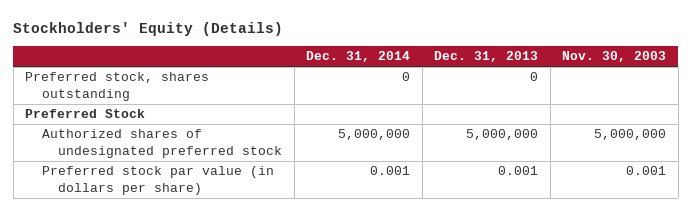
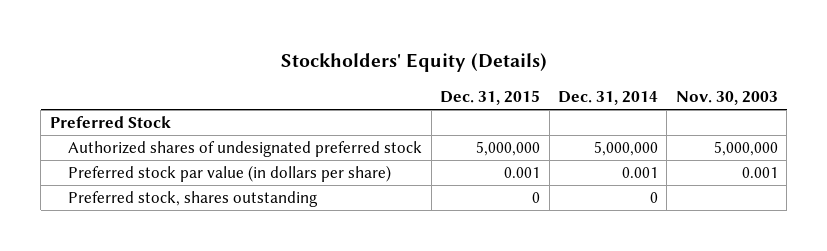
- | Dec. 31, 2014 | Dec. 31, 2013 | Nov. 30, 2003
+ | Dec. 31, 2015 | Dec. 31, 2014 | Nov. 30, 2003
moved down: Preferred stock, shares outstanding | 0 | 0 |

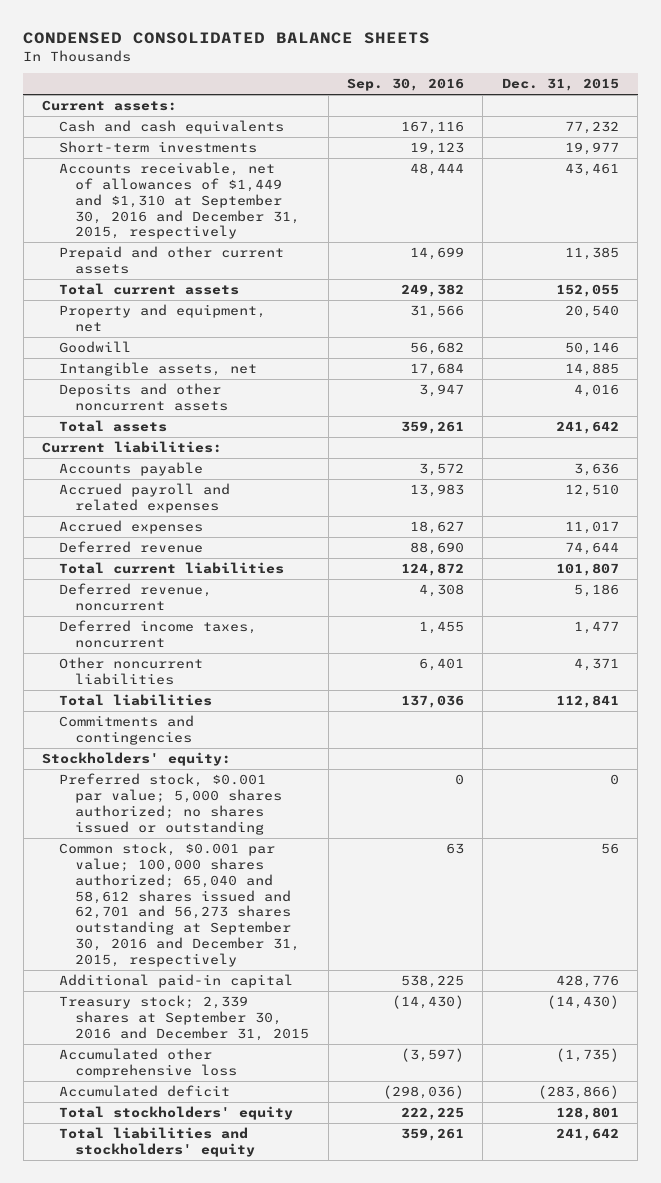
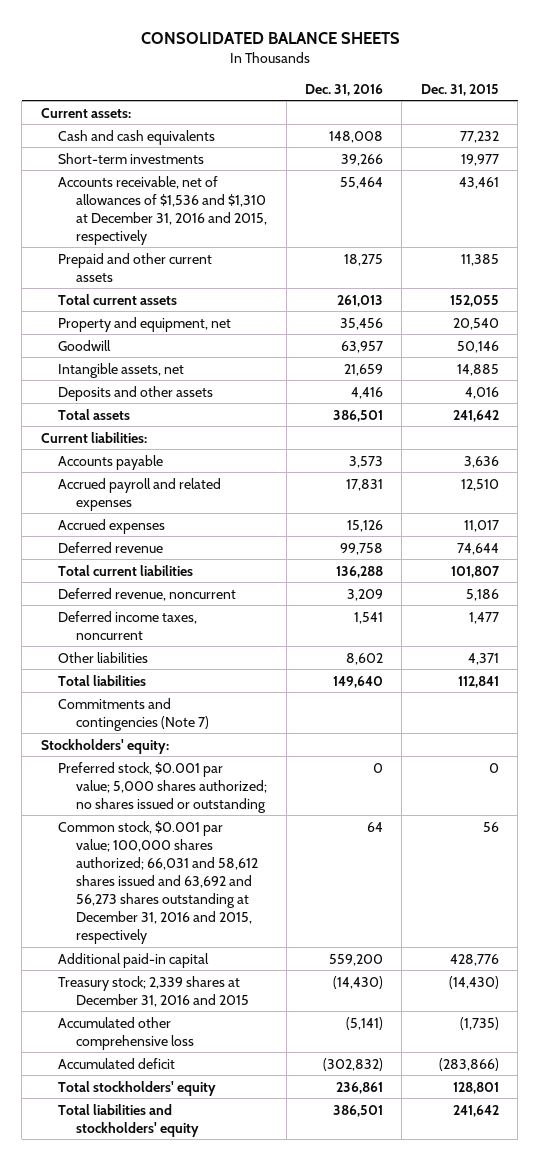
- CONDENSED CONSOLIDATED BALANCE SHEETS
+ CONSOLIDATED BALANCE SHEETS
- | Sep. 30, 2016 | Dec. 31, 2015
+ | Dec. 31, 2016 | Dec. 31, 2015
- Accounts receivable, net of allowances of $1,449 and $1,310 at September 30, 2016 and December 31, 2015, respectively | 48,444 | 43,461
+ Accounts receivable, net of allowances of $1,536 and $1,310 at December 31, 2016 and 2015, respectively | 55,464 | 43,461
- Deposits and other noncurrent assets | 3,947 | 4,016
+ Deposits and other assets | 4,416 | 4,016
- Other noncurrent liabilities | 6,401 | 4,371
+ Other liabilities | 8,602 | 4,371
- Commitments and contingencies
+ Commitments and contingencies (Note 7)
- Common stock, $0.001 par value; 100,000 shares authorized; 65,040 and 58,612 shares issued and 62,701 and 56,273 shares outstanding at September 30, 2016 and December 31, 2015, respectively | 63 | 56
+ Common stock, $0.001 par value; 100,000 shares authorized; 66,031 and 58,612 shares issued and 63,692 and 56,273 shares outstanding at December 31, 2016 and 2015, respectively | 64 | 56
- Treasury stock; 2,339 shares at September 30, 2016 and December 31, 2015 | (14,430) | (14,430)
+ Treasury stock; 2,339 shares at December 31, 2016 and 2015 | (14,430) | (14,430)

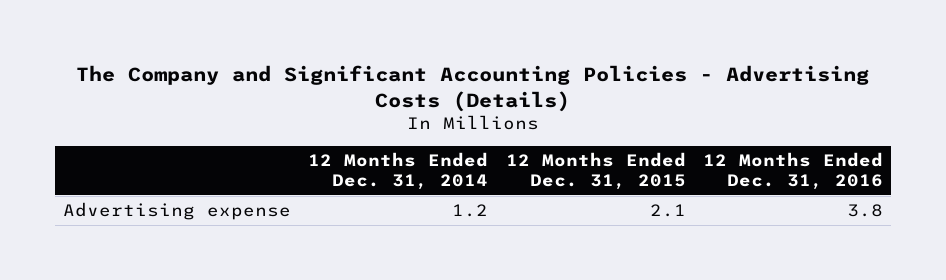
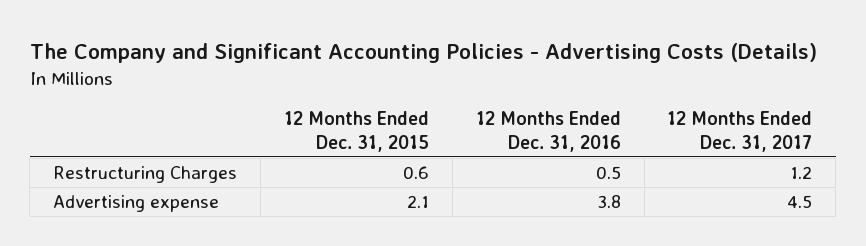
- | 12 Months Ended Dec. 31, 2014 | 12 Months Ended Dec. 31, 2015 | 12 Months Ended Dec. 31, 2016
+ | 12 Months Ended Dec. 31, 2015 | 12 Months Ended Dec. 31, 2016 | 12 Months Ended Dec. 31, 2017
+ Restructuring Charges | 0.6 | 0.5 | 1.2

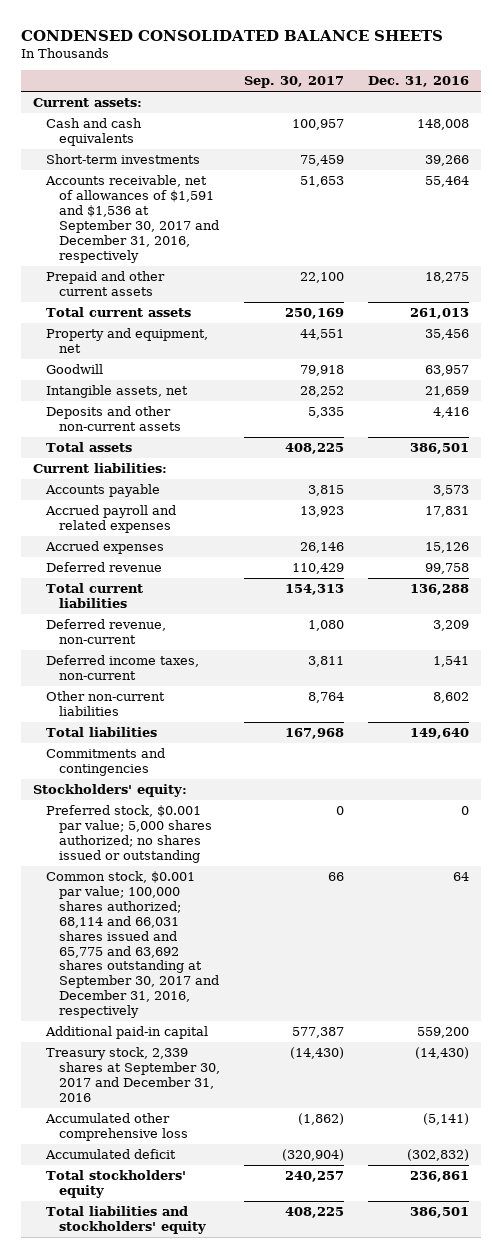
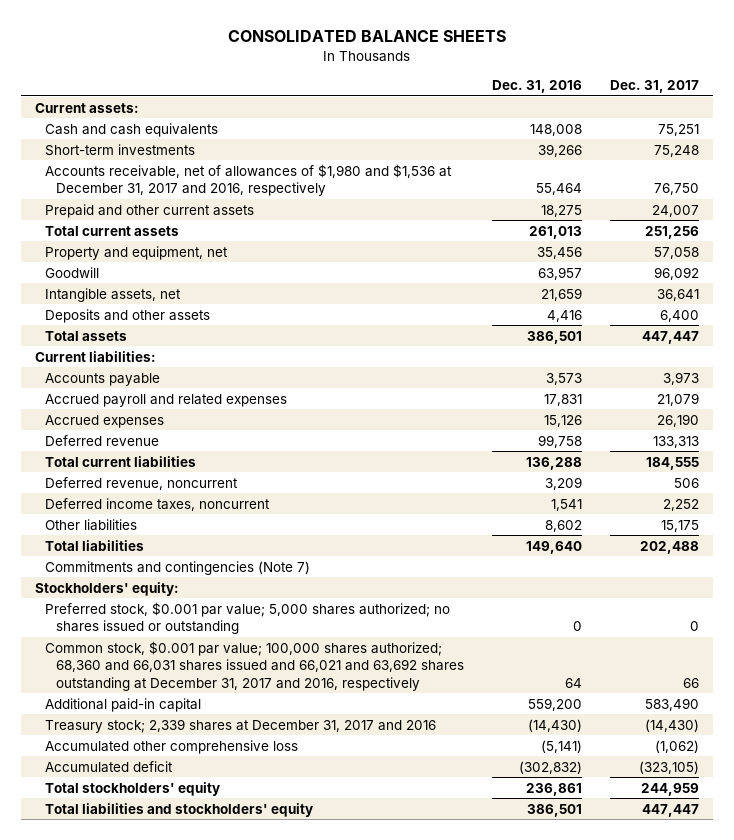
- CONDENSED CONSOLIDATED BALANCE SHEETS
+ CONSOLIDATED BALANCE SHEETS
- | Sep. 30, 2017 | Dec. 31, 2016
+ | Dec. 31, 2016 | Dec. 31, 2017
- Accounts receivable, net of allowances of $1,591 and $1,536 at September 30, 2017 and December 31, 2016, respectively | 51,653 | 55,464
+ Accounts receivable, net of allowances of $1,980 and $1,536 at December 31, 2017 and 2016, respectively | 55,464 | 76,750
- Deposits and other non-current assets | 5,335 | 4,416
+ Deposits and other assets | 4,416 | 6,400
- Deferred revenue, non-current | 1,080 | 3,209
- Deferred income taxes, non-current | 3,811 | 1,541
- Other non-current liabilities | 8,764 | 8,602
+ Deferred revenue, noncurrent | 3,209 | 506
+ Deferred income taxes, noncurrent | 1,541 | 2,252
+ Other liabilities | 8,602 | 15,175
- Commitments and contingencies
+ Commitments and contingencies (Note 7)
- Common stock, $0.001 par value; 100,000 shares authorized; 68,114 and 66,031 shares issued and 65,775 and 63,692 shares outstanding at September 30, 2017 and December 31, 2016, respectively | 66 | 64
+ Common stock, $0.001 par value; 100,000 shares authorized; 68,360 and 66,031 shares issued and 66,021 and 63,692 shares outstanding at December 31, 2017 and 2016, respectively | 64 | 66
- Treasury stock, 2,339 shares at September 30, 2017 and December 31, 2016 | (14,430) | (14,430)
+ Treasury stock; 2,339 shares at December 31, 2017 and 2016 | (14,430) | (14,430)

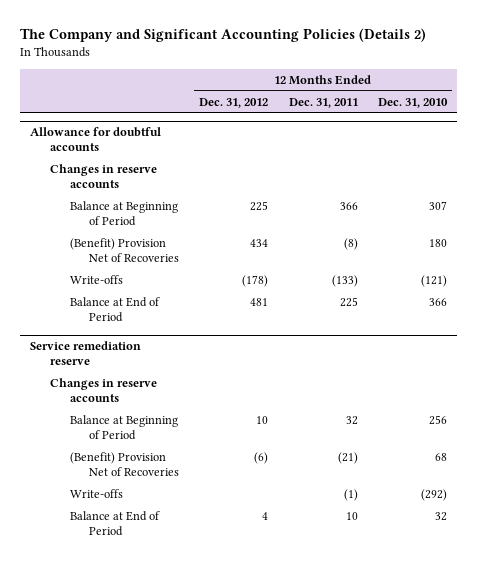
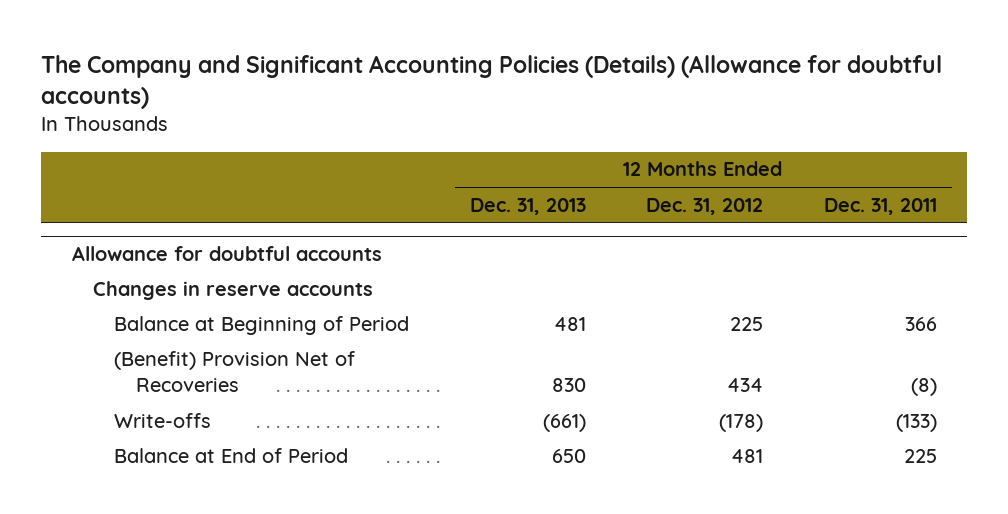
- The Company and Significant Accounting Policies (Details 2)
+ The Company and Significant Accounting Policies (Details) (Allowance for doubtful accounts)
- | 12 Months Ended Dec. 31, 2012 | 12 Months Ended Dec. 31, 2011 | 12 Months Ended Dec. 31, 2010
+ | 12 Months Ended Dec. 31, 2013 | 12 Months Ended Dec. 31, 2012 | 12 Months Ended Dec. 31, 2011
- Service remediation reserve
- Changes in reserve accounts
- Balance at Beginning of Period | 10 | 32 | 256
- (Benefit) Provision Net of Recoveries | (6) | (21) | 68
- Write-offs | | (1) | (292)
- Balance at End of Period | 4 | 10 | 32

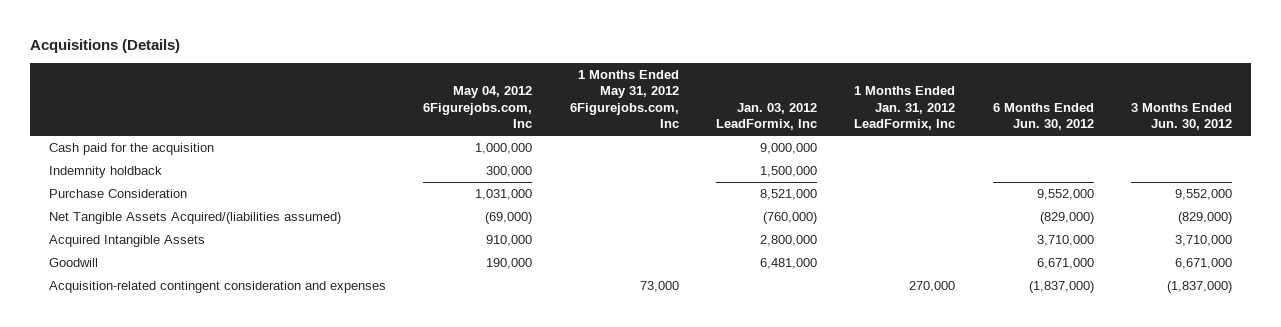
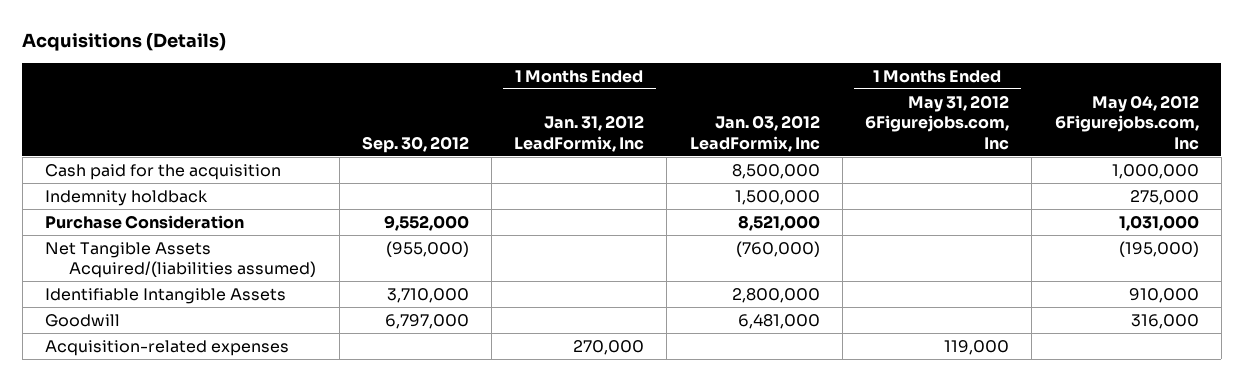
- | May 04, 2012 6Figurejobs.com, Inc | 1 Months Ended May 31, 2012 6Figurejobs.com, Inc | Jan. 03, 2012 LeadFormix, Inc | 1 Months Ended Jan. 31, 2012 LeadFormix, Inc | 6 Months Ended Jun. 30, 2012 | 3 Months Ended Jun. 30, 2012
+ | Sep. 30, 2012 | 1 Months Ended Jan. 31, 2012 LeadFormix, Inc | Jan. 03, 2012 LeadFormix, Inc | 1 Months Ended May 31, 2012 6Figurejobs.com, Inc | May 04, 2012 6Figurejobs.com, Inc
- Cash paid for the acquisition | 1,000,000 | | 9,000,000 | | |
- Indemnity holdback | 300,000 | | 1,500,000 | | |
+ Cash paid for the acquisition | | | 8,500,000 | | 1,000,000
+ Indemnity holdback | | | 1,500,000 | | 275,000
- Net Tangible Assets Acquired/(liabilities assumed) | (69,000) | | (760,000) | | (829,000) | (829,000)
- Acquired Intangible Assets | 910,000 | | 2,800,000 | | 3,710,000 | 3,710,000
- Goodwill | 190,000 | | 6,481,000 | | 6,671,000 | 6,671,000
- Acquisition-related contingent consideration and expenses | | 73,000 | | 270,000 | (1,837,000) | (1,837,000)
+ Net Tangible Assets Acquired/(liabilities assumed) | (955,000) | | (760,000) | | (195,000)
+ Identifiable Intangible Assets | 3,710,000 | | 2,800,000 | | 910,000
+ Goodwill | 6,797,000 | | 6,481,000 | | 316,000
+ Acquisition-related expenses | | 270,000 | | 119,000 |

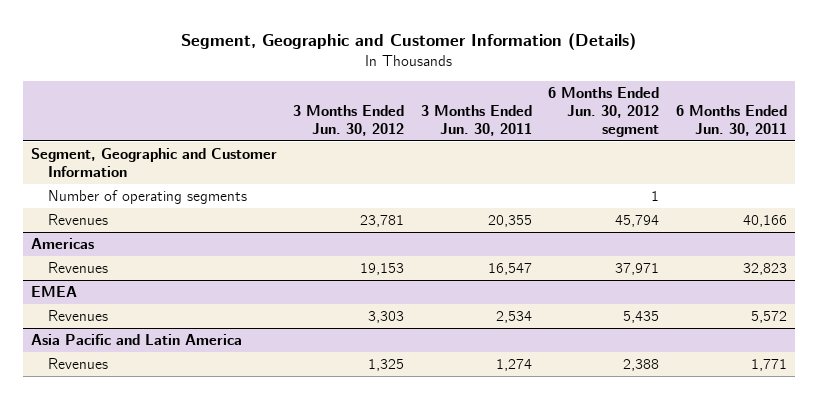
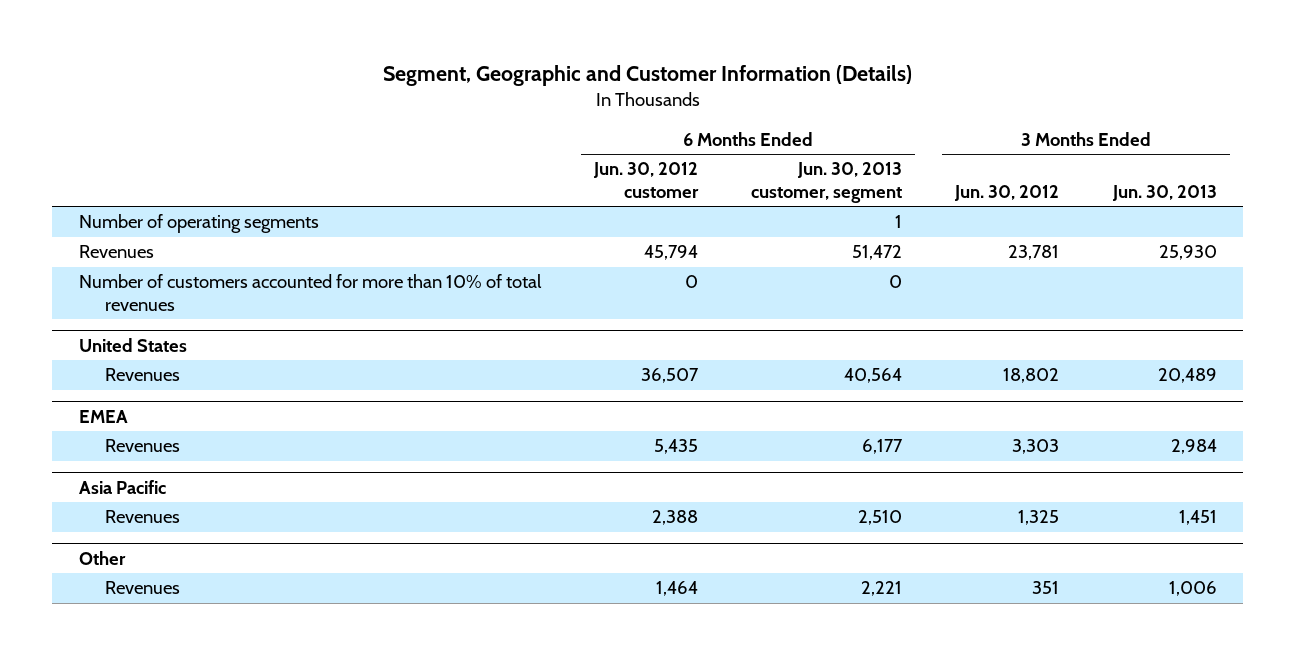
- | 3 Months Ended Jun. 30, 2012 | 3 Months Ended Jun. 30, 2011 | 6 Months Ended Jun. 30, 2012 segment | 6 Months Ended Jun. 30, 2011
+ | 6 Months Ended Jun. 30, 2012 customer | 6 Months Ended Jun. 30, 2013 customer, segment | 3 Months Ended Jun. 30, 2012 | 3 Months Ended Jun. 30, 2013
- Segment, Geographic and Customer Information
- Americas
- Revenues | 19,153 | 16,547 | 37,971 | 32,823
+ Number of customers accounted for more than 10% of total revenues | 0 | 0 | |
+ United States
+ Revenues | 36,507 | 40,564 | 18,802 | 20,489
- Asia Pacific and Latin America
+ Asia Pacific
+ Other
+ Revenues | 1,464 | 2,221 | 351 | 1,006

